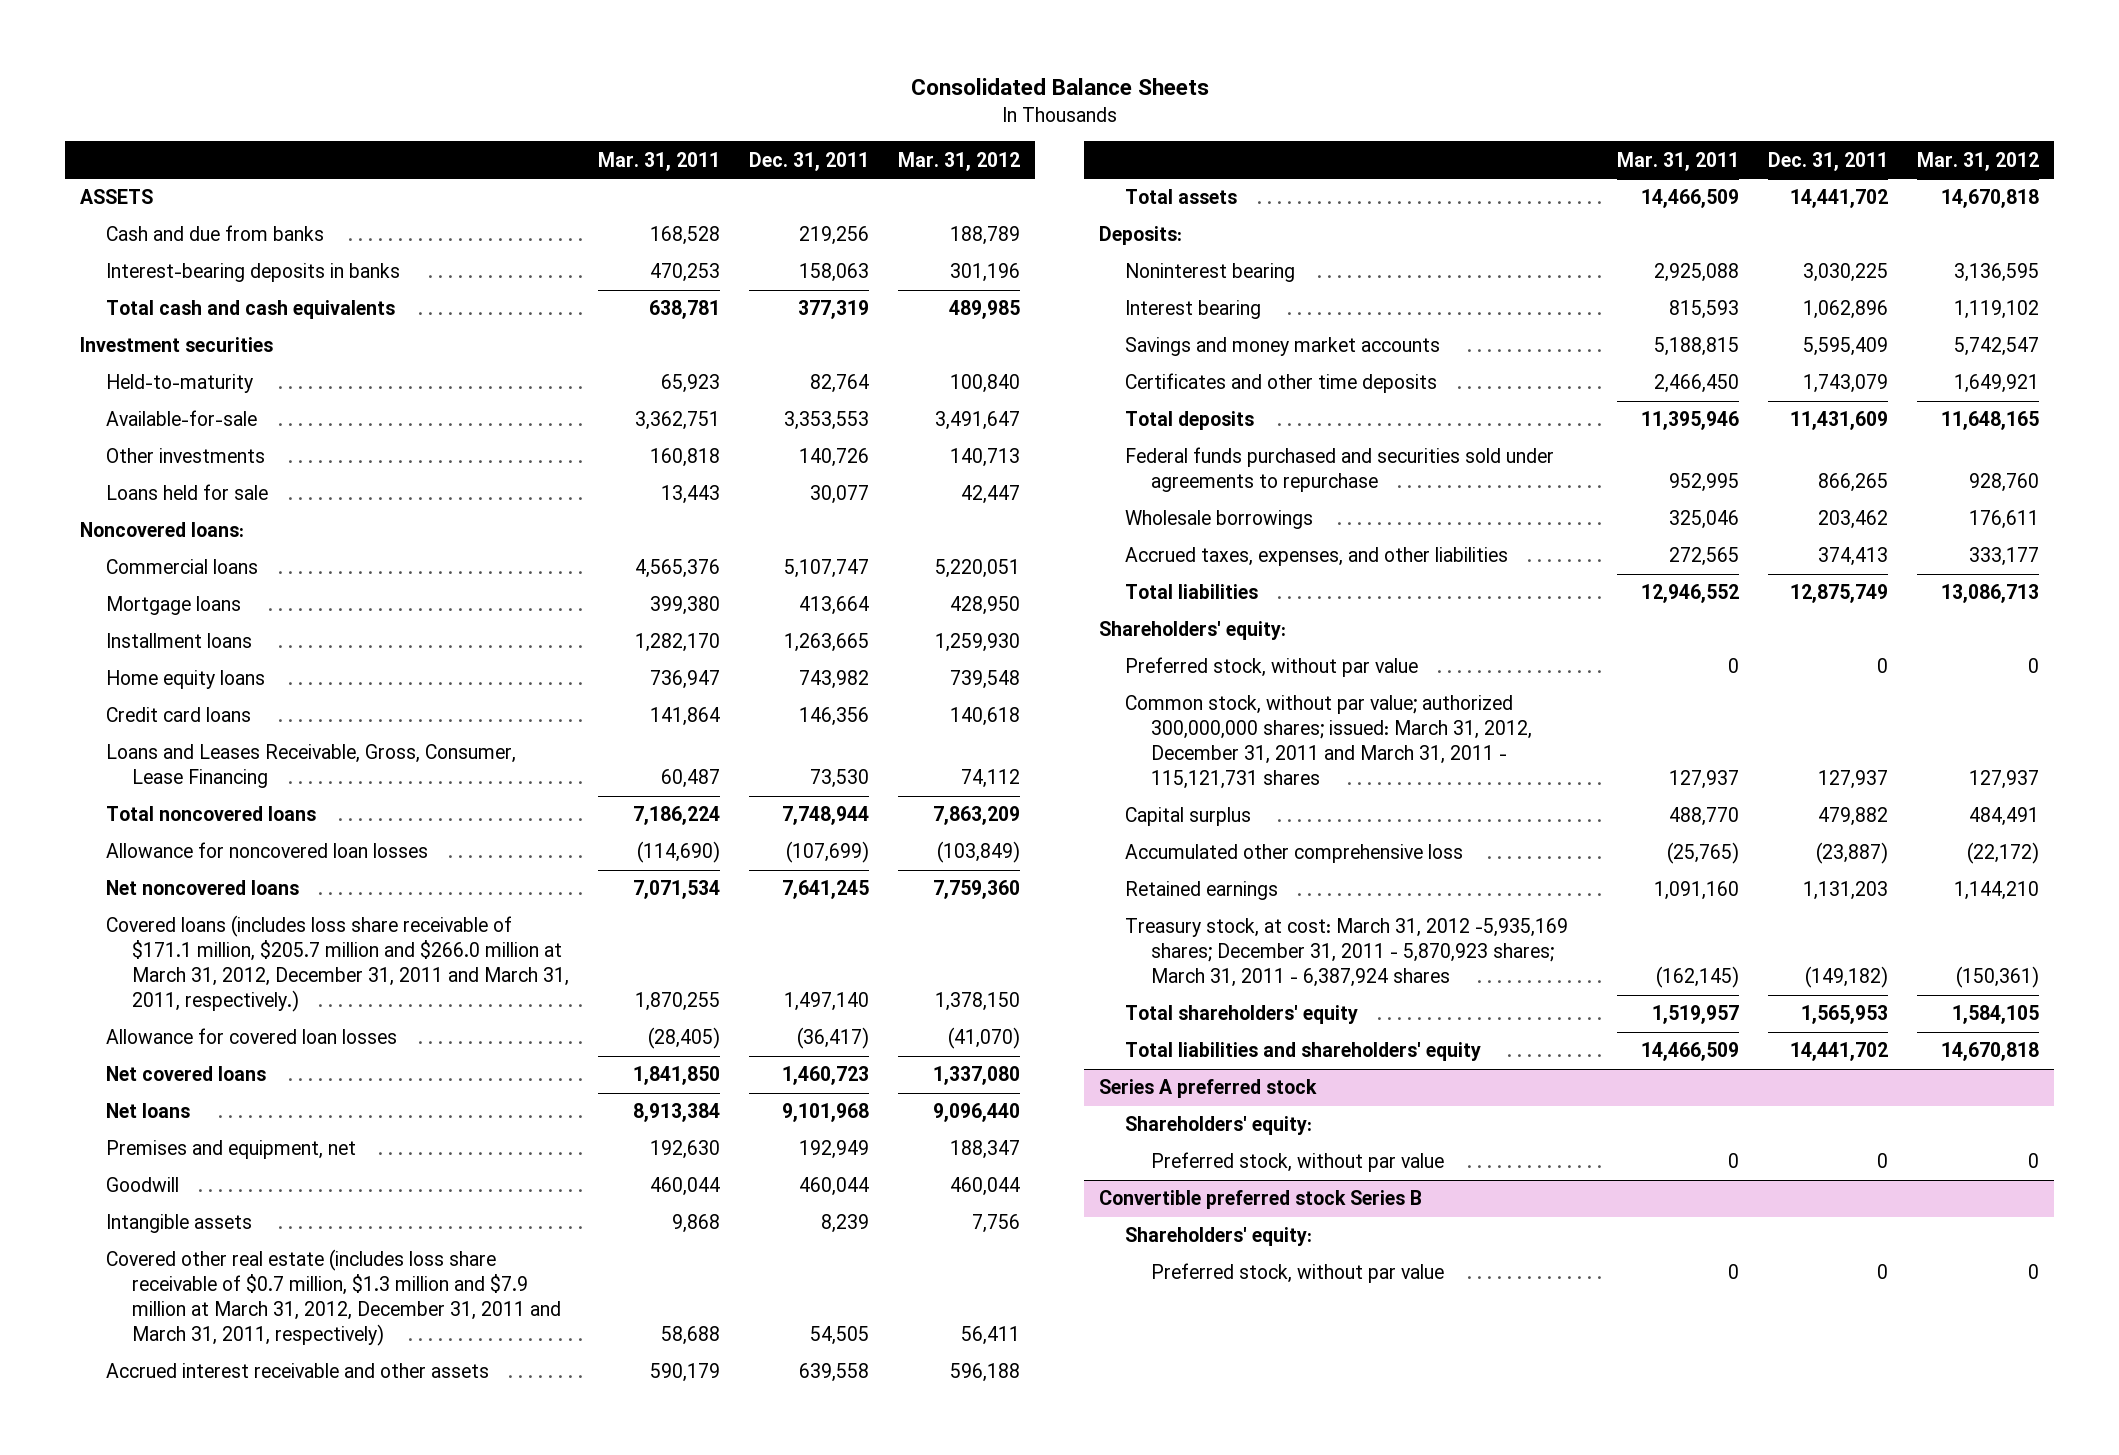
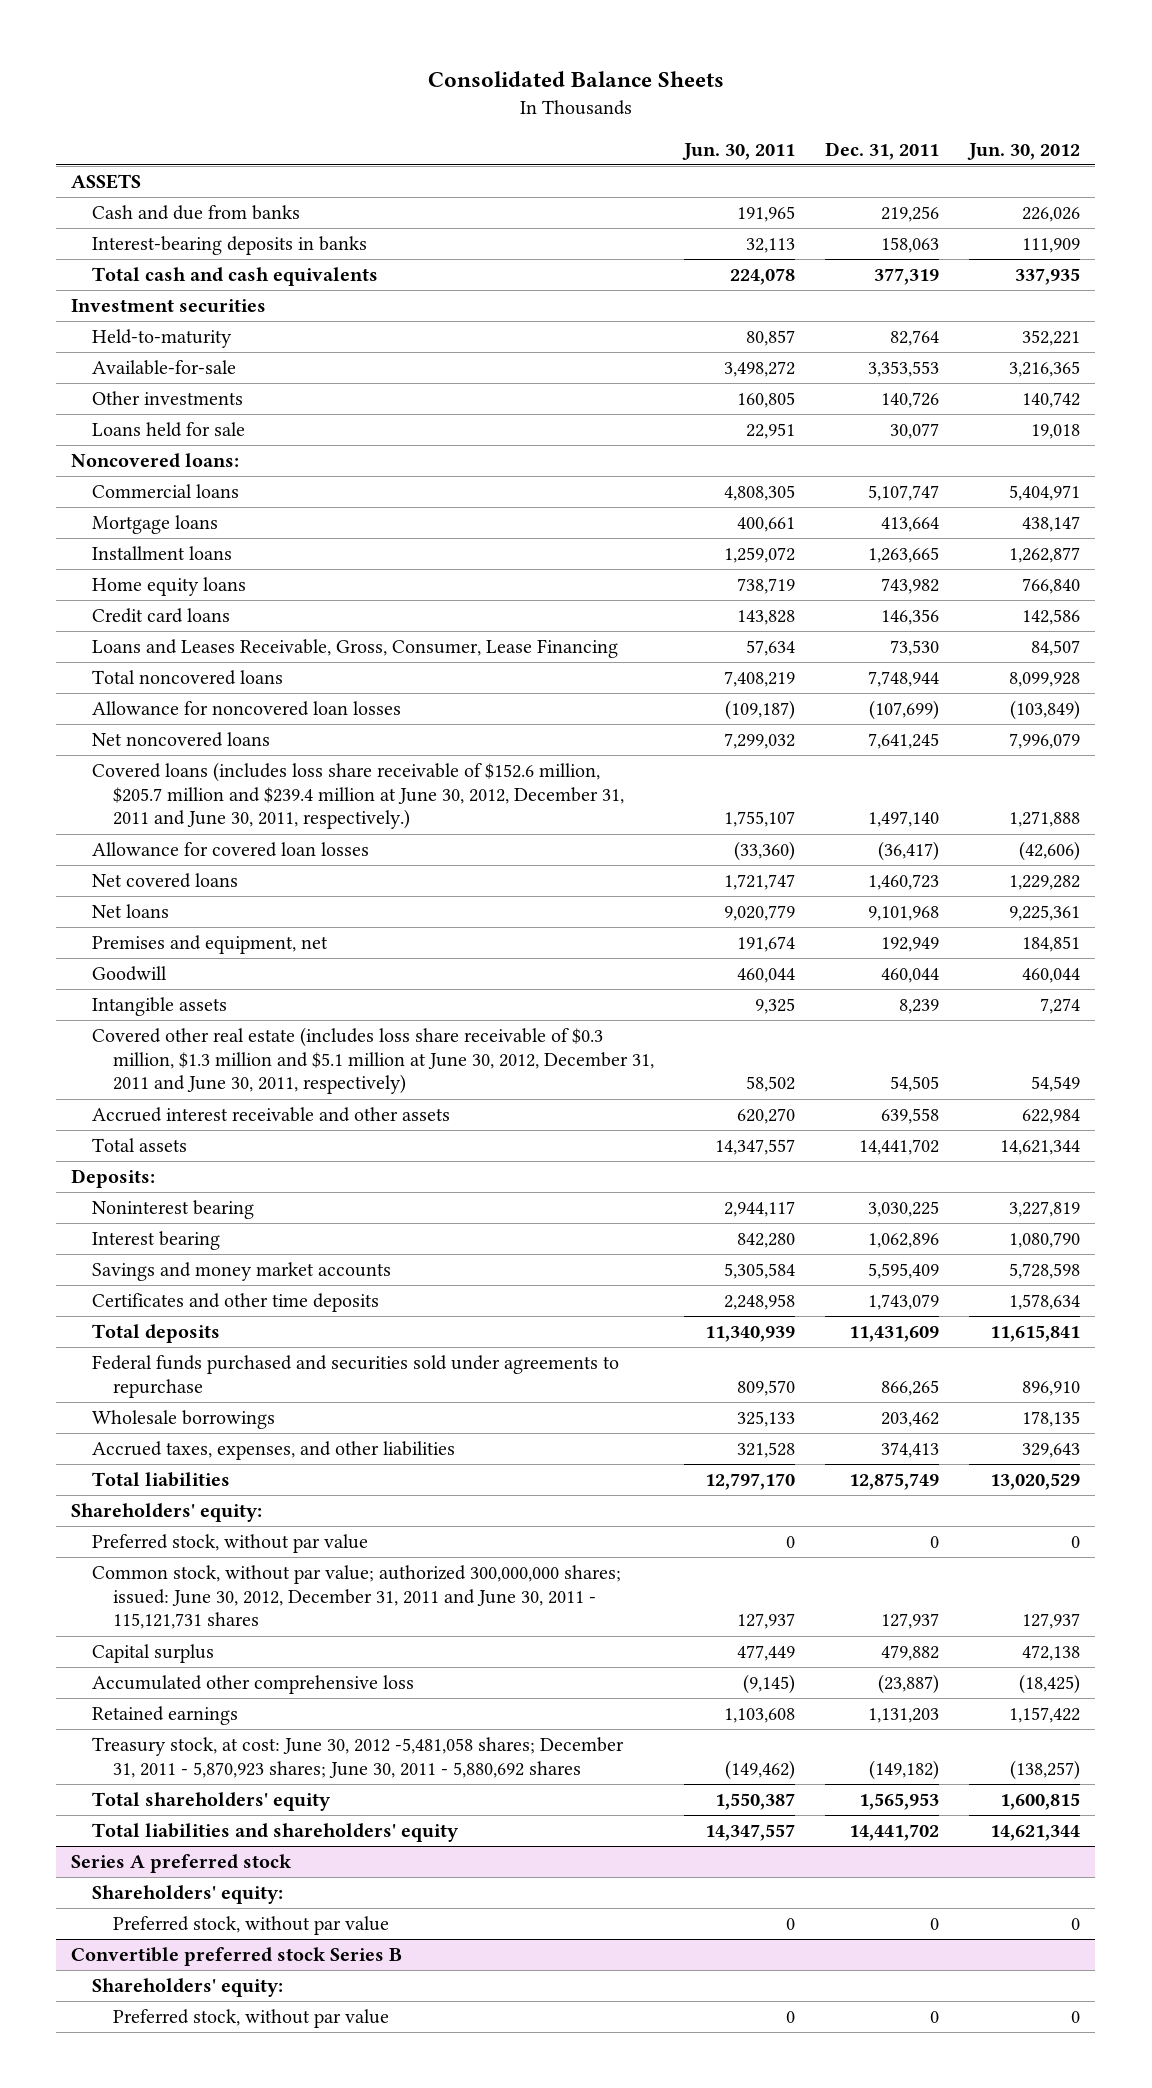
- | Mar. 31, 2011 | Dec. 31, 2011 | Mar. 31, 2012
+ | Jun. 30, 2011 | Dec. 31, 2011 | Jun. 30, 2012
- Covered loans (includes loss share receivable of $171.1 million, $205.7 million and $266.0 million at March 31, 2012, December 31, 2011 and March 31, 2011, respectively.) | 1,870,255 | 1,497,140 | 1,378,150
+ Covered loans (includes loss share receivable of $152.6 million, $205.7 million and $239.4 million at June 30, 2012, December 31, 2011 and June 30, 2011, respectively.) | 1,755,107 | 1,497,140 | 1,271,888
- Covered other real estate (includes loss share receivable of $0.7 million, $1.3 million and $7.9 million at March 31, 2012, December 31, 2011 and March 31, 2011, respectively) | 58,688 | 54,505 | 56,411
+ Covered other real estate (includes loss share receivable of $0.3 million, $1.3 million and $5.1 million at June 30, 2012, December 31, 2011 and June 30, 2011, respectively) | 58,502 | 54,505 | 54,549
- Common stock, without par value; authorized 300,000,000 shares; issued: March 31, 2012, December 31, 2011 and March 31, 2011 - 115,121,731 shares | 127,937 | 127,937 | 127,937
+ Common stock, without par value; authorized 300,000,000 shares; issued: June 30, 2012, December 31, 2011 and June 30, 2011 - 115,121,731 shares | 127,937 | 127,937 | 127,937
- Treasury stock, at cost: March 31, 2012 -5,935,169 shares; December 31, 2011 - 5,870,923 shares; March 31, 2011 - 6,387,924 shares | (162,145) | (149,182) | (150,361)
+ Treasury stock, at cost: June 30, 2012 -5,481,058 shares; December 31, 2011 - 5,870,923 shares; June 30, 2011 - 5,880,692 shares | (149,462) | (149,182) | (138,257)

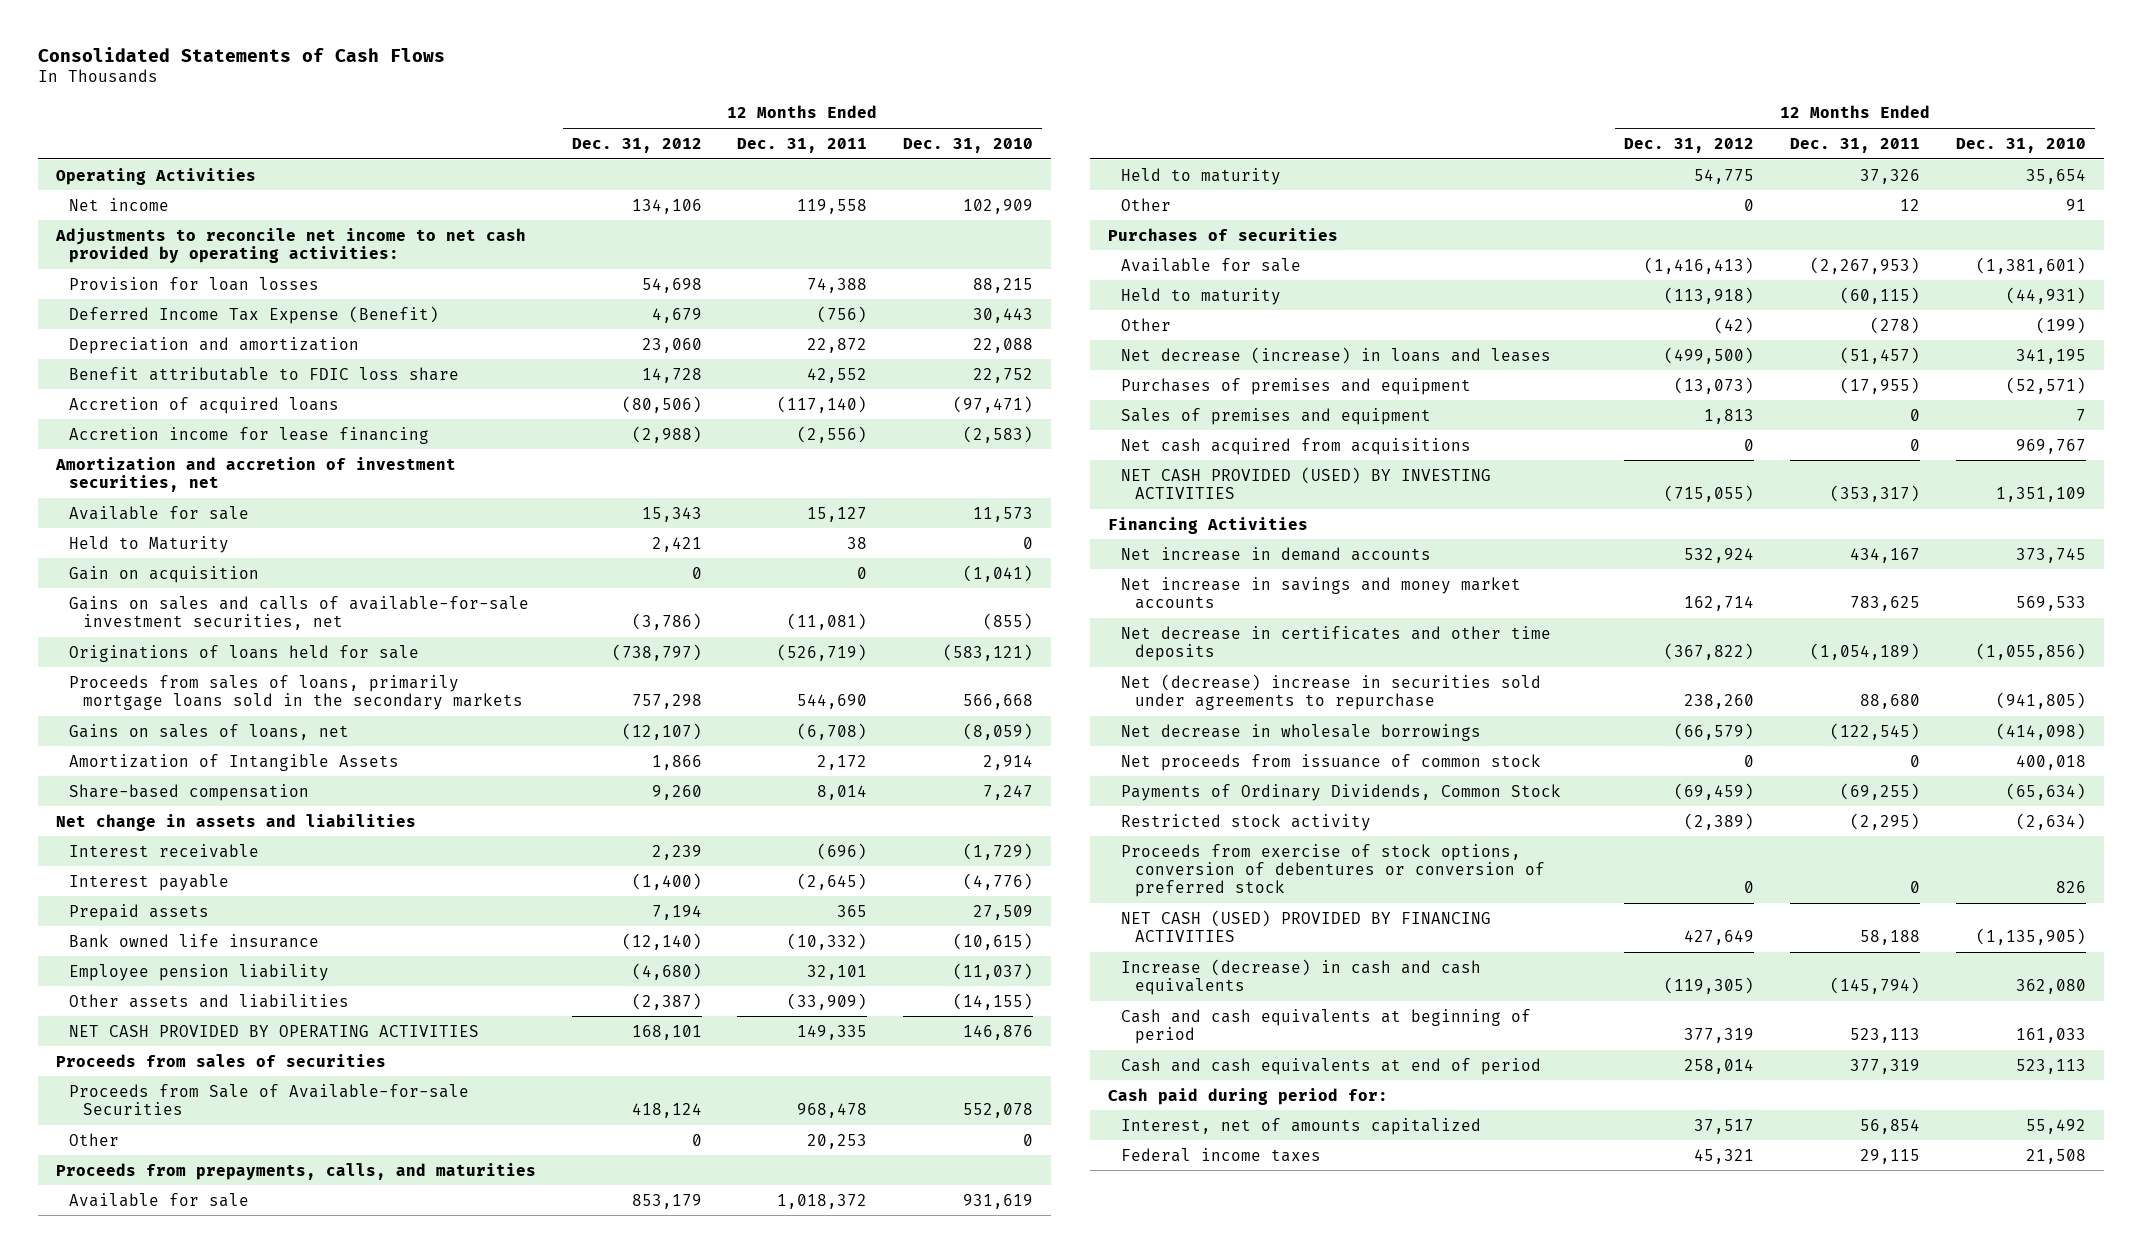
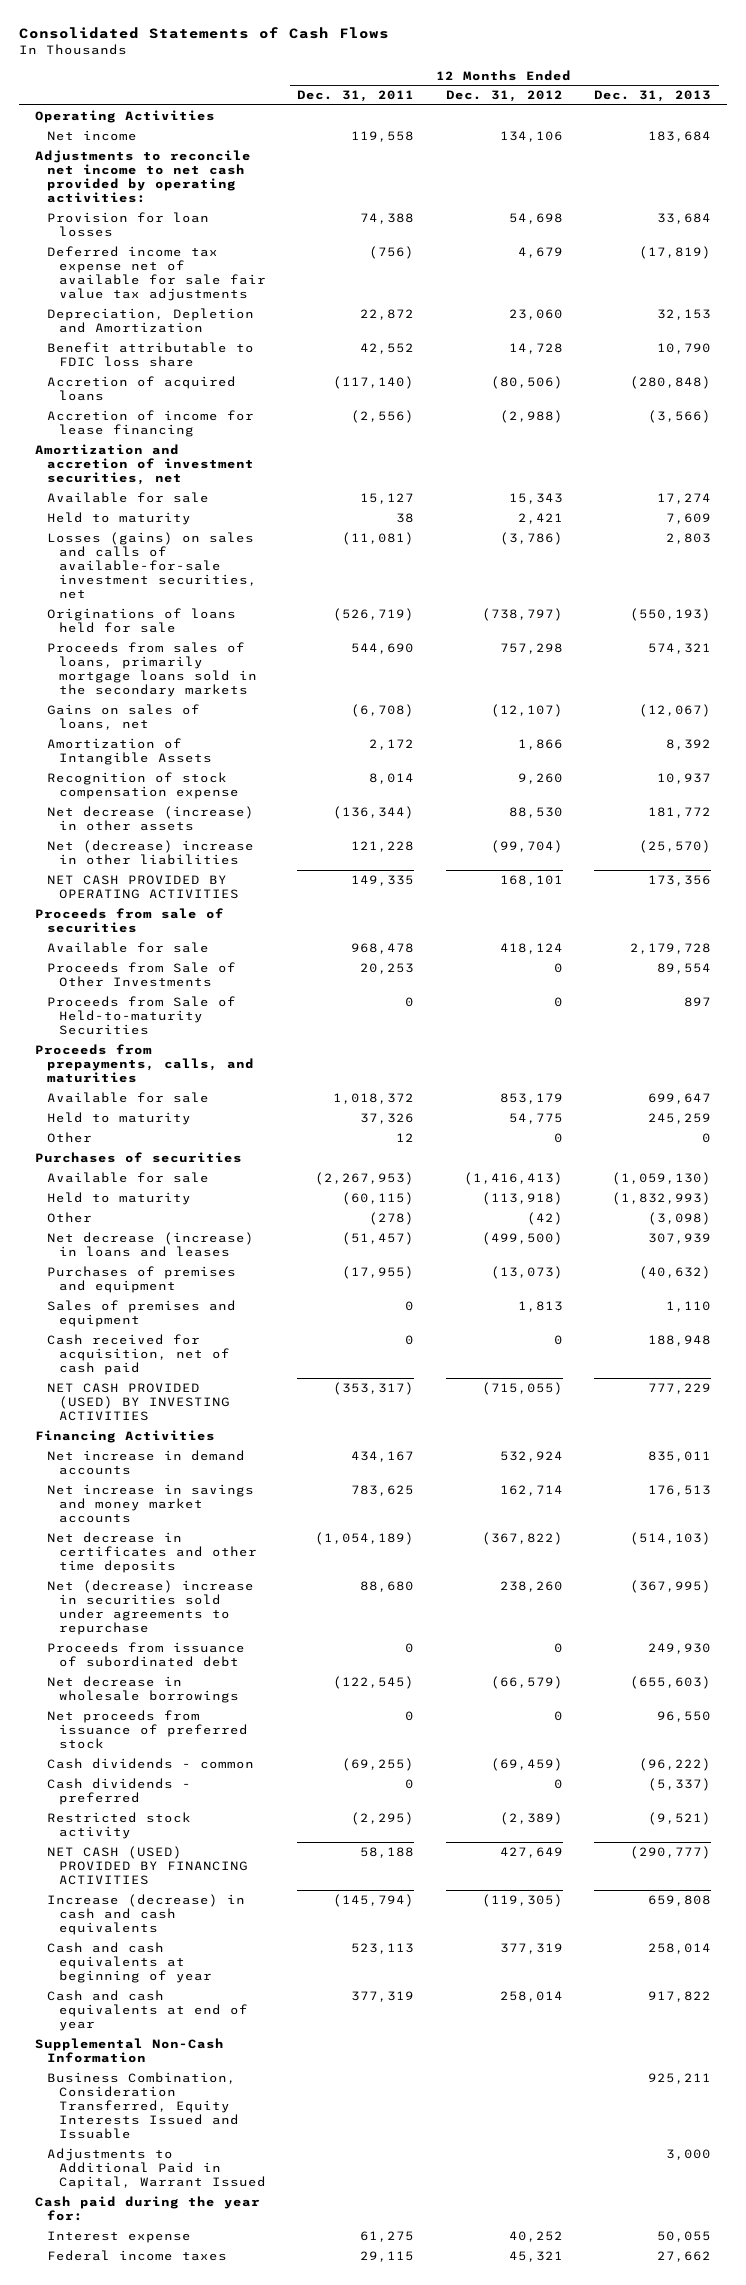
- | 12 Months Ended Dec. 31, 2012 | 12 Months Ended Dec. 31, 2011 | 12 Months Ended Dec. 31, 2010
+ | 12 Months Ended Dec. 31, 2011 | 12 Months Ended Dec. 31, 2012 | 12 Months Ended Dec. 31, 2013
- Deferred Income Tax Expense (Benefit) | 4,679 | (756) | 30,443
- Depreciation and amortization | 23,060 | 22,872 | 22,088
+ Deferred income tax expense net of available for sale fair value tax adjustments | (756) | 4,679 | (17,819)
+ Depreciation, Depletion and Amortization | 22,872 | 23,060 | 32,153
- Accretion income for lease financing | (2,988) | (2,556) | (2,583)
+ Accretion of income for lease financing | (2,556) | (2,988) | (3,566)
- Held to Maturity | 2,421 | 38 | 0
- Gain on acquisition | 0 | 0 | (1,041)
- Gains on sales and calls of available-for-sale investment securities, net | (3,786) | (11,081) | (855)
+ Held to maturity | 38 | 2,421 | 7,609
+ Losses (gains) on sales and calls of available-for-sale investment securities, net | (11,081) | (3,786) | 2,803
- Share-based compensation | 9,260 | 8,014 | 7,247
- Net change in assets and liabilities
- Interest receivable | 2,239 | (696) | (1,729)
- Interest payable | (1,400) | (2,645) | (4,776)
- Prepaid assets | 7,194 | 365 | 27,509
- Bank owned life insurance | (12,140) | (10,332) | (10,615)
- Employee pension liability | (4,680) | 32,101 | (11,037)
- Other assets and liabilities | (2,387) | (33,909) | (14,155)
+ Recognition of stock compensation expense | 8,014 | 9,260 | 10,937
+ Net decrease (increase) in other assets | (136,344) | 88,530 | 181,772
+ Net (decrease) increase in other liabilities | 121,228 | (99,704) | (25,570)
- Proceeds from sales of securities
- Proceeds from Sale of Available-for-sale Securities | 418,124 | 968,478 | 552,078
- Other | 0 | 20,253 | 0
+ Proceeds from sale of securities
+ Available for sale | 968,478 | 418,124 | 2,179,728
+ Proceeds from Sale of Other Investments | 20,253 | 0 | 89,554
+ Proceeds from Sale of Held-to-maturity Securities | 0 | 0 | 897
- Net cash acquired from acquisitions | 0 | 0 | 969,767
+ Cash received for acquisition, net of cash paid | 0 | 0 | 188,948
+ Proceeds from issuance of subordinated debt | 0 | 0 | 249,930
- Net proceeds from issuance of common stock | 0 | 0 | 400,018
- Payments of Ordinary Dividends, Common Stock | (69,459) | (69,255) | (65,634)
+ Net proceeds from issuance of preferred stock | 0 | 0 | 96,550
+ Cash dividends - common | (69,255) | (69,459) | (96,222)
+ Cash dividends - preferred | 0 | 0 | (5,337)
- Proceeds from exercise of stock options, conversion of debentures or conversion of preferred stock | 0 | 0 | 826
- Cash and cash equivalents at beginning of period | 377,319 | 523,113 | 161,033
- Cash and cash equivalents at end of period | 258,014 | 377,319 | 523,113
- Cash paid during period for:
- Interest, net of amounts capitalized | 37,517 | 56,854 | 55,492
+ Cash and cash equivalents at beginning of year | 523,113 | 377,319 | 258,014
+ Cash and cash equivalents at end of year | 377,319 | 258,014 | 917,822
+ Supplemental Non-Cash Information
+ Business Combination, Consideration Transferred, Equity Interests Issued and Issuable | | | 925,211
+ Adjustments to Additional Paid in Capital, Warrant Issued | | | 3,000
+ Cash paid during the year for:
+ Interest expense | 61,275 | 40,252 | 50,055

